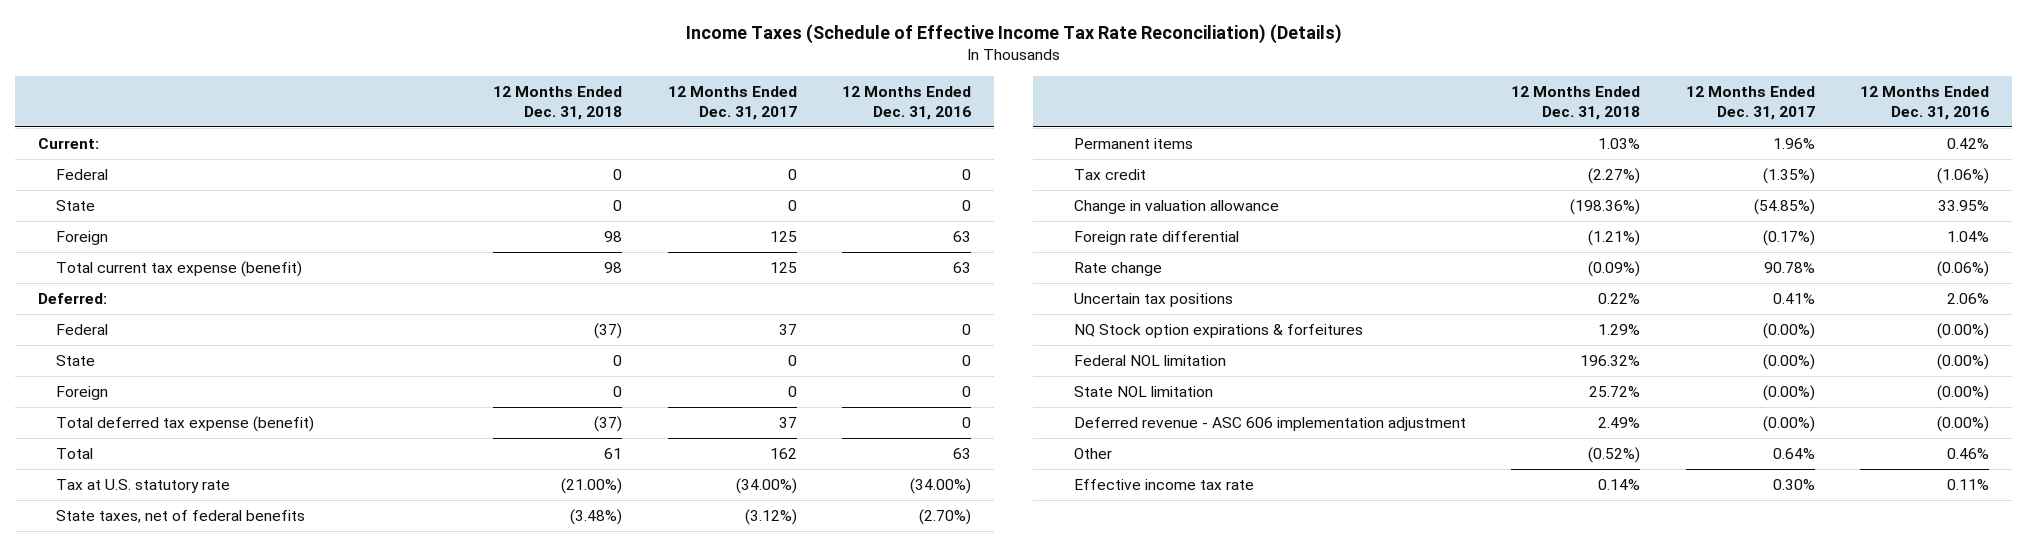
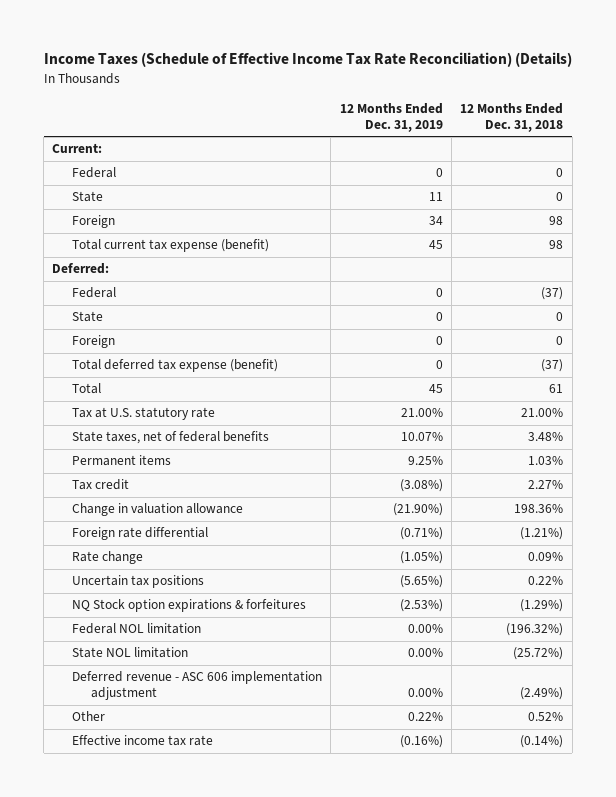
- | 12 Months Ended Dec. 31, 2018 | 12 Months Ended Dec. 31, 2017 | 12 Months Ended Dec. 31, 2016
+ | 12 Months Ended Dec. 31, 2019 | 12 Months Ended Dec. 31, 2018
- Tax at U.S. statutory rate | (21.00%) | (34.00%) | (34.00%)
- State taxes, net of federal benefits | (3.48%) | (3.12%) | (2.70%)
+ Tax at U.S. statutory rate | 21.00% | 21.00%
+ State taxes, net of federal benefits | 10.07% | 3.48%
- Tax credit | (2.27%) | (1.35%) | (1.06%)
- Change in valuation allowance | (198.36%) | (54.85%) | 33.95%
+ Tax credit | (3.08%) | 2.27%
+ Change in valuation allowance | (21.90%) | 198.36%
- Rate change | (0.09%) | 90.78% | (0.06%)
+ Rate change | (1.05%) | 0.09%
- NQ Stock option expirations & forfeitures | 1.29% | (0.00%) | (0.00%)
- Federal NOL limitation | 196.32% | (0.00%) | (0.00%)
- State NOL limitation | 25.72% | (0.00%) | (0.00%)
- Deferred revenue - ASC 606 implementation adjustment | 2.49% | (0.00%) | (0.00%)
- Other | (0.52%) | 0.64% | 0.46%
- Effective income tax rate | 0.14% | 0.30% | 0.11%
+ NQ Stock option expirations & forfeitures | (2.53%) | (1.29%)
+ Federal NOL limitation | 0.00% | (196.32%)
+ State NOL limitation | 0.00% | (25.72%)
+ Deferred revenue - ASC 606 implementation adjustment | 0.00% | (2.49%)
+ Other | 0.22% | 0.52%
+ Effective income tax rate | (0.16%) | (0.14%)

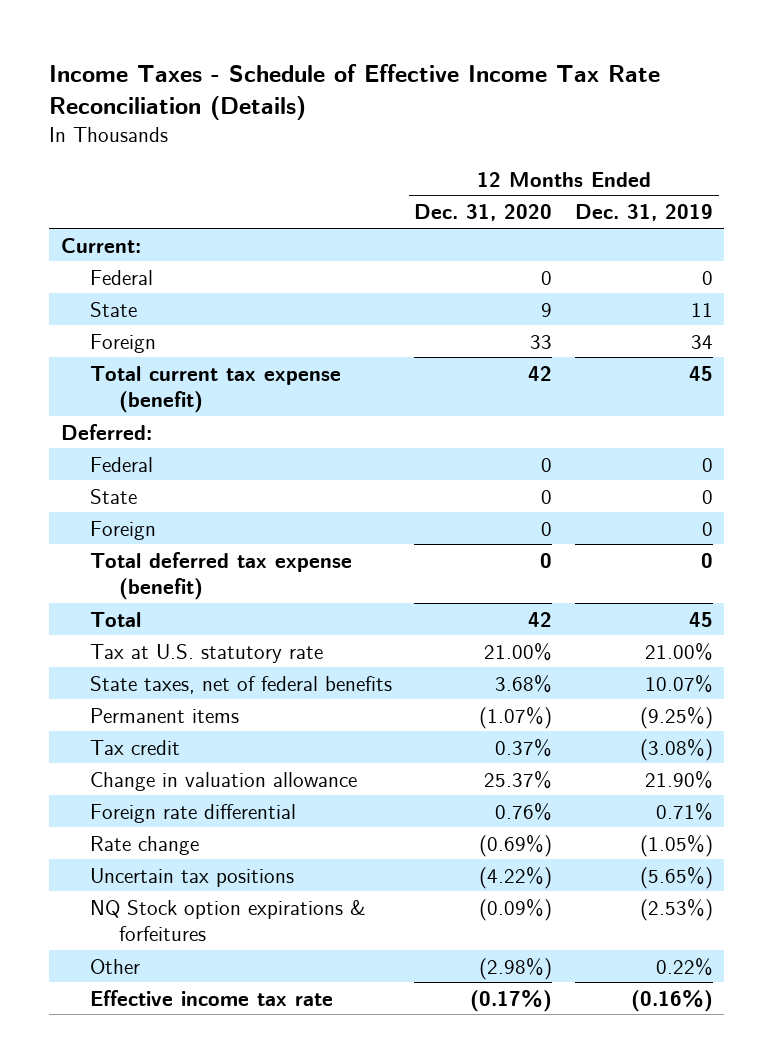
- Income Taxes (Schedule of Effective Income Tax Rate Reconciliation) (Details)
+ Income Taxes - Schedule of Effective Income Tax Rate Reconciliation (Details)
- | 12 Months Ended Dec. 31, 2019 | 12 Months Ended Dec. 31, 2018
+ | 12 Months Ended Dec. 31, 2020 | 12 Months Ended Dec. 31, 2019
- Permanent items | 9.25% | 1.03%
+ Permanent items | (1.07%) | (9.25%)
- Change in valuation allowance | (21.90%) | 198.36%
- Foreign rate differential | (0.71%) | (1.21%)
+ Change in valuation allowance | 25.37% | 21.90%
+ Foreign rate differential | 0.76% | 0.71%
- Federal NOL limitation | 0.00% | (196.32%)
- State NOL limitation | 0.00% | (25.72%)
- Deferred revenue - ASC 606 implementation adjustment | 0.00% | (2.49%)

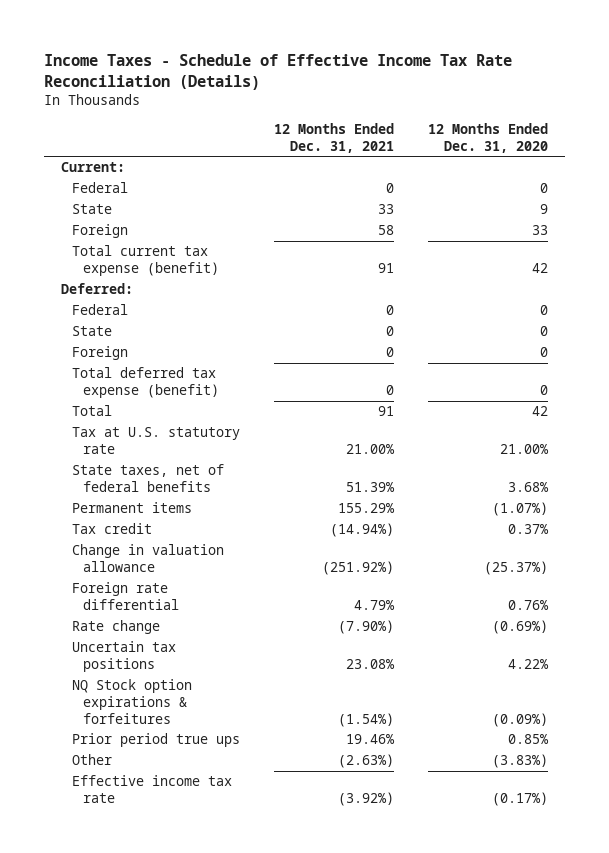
- | 12 Months Ended Dec. 31, 2020 | 12 Months Ended Dec. 31, 2019
+ | 12 Months Ended Dec. 31, 2021 | 12 Months Ended Dec. 31, 2020
- Change in valuation allowance | 25.37% | 21.90%
+ Change in valuation allowance | (251.92%) | (25.37%)
- Uncertain tax positions | (4.22%) | (5.65%)
+ Uncertain tax positions | 23.08% | 4.22%
- Other | (2.98%) | 0.22%
+ Prior period true ups | 19.46% | 0.85%
+ Other | (2.63%) | (3.83%)

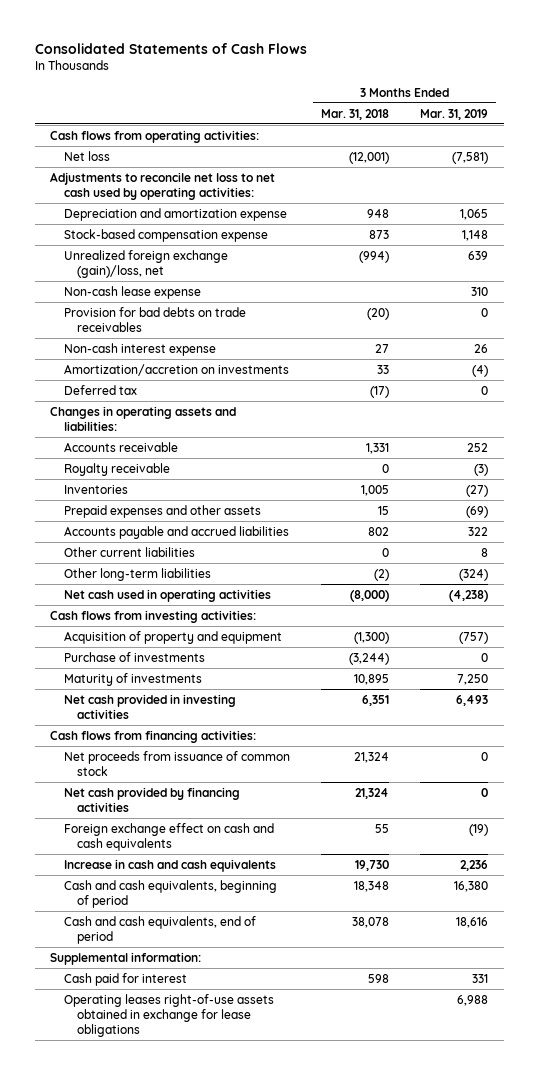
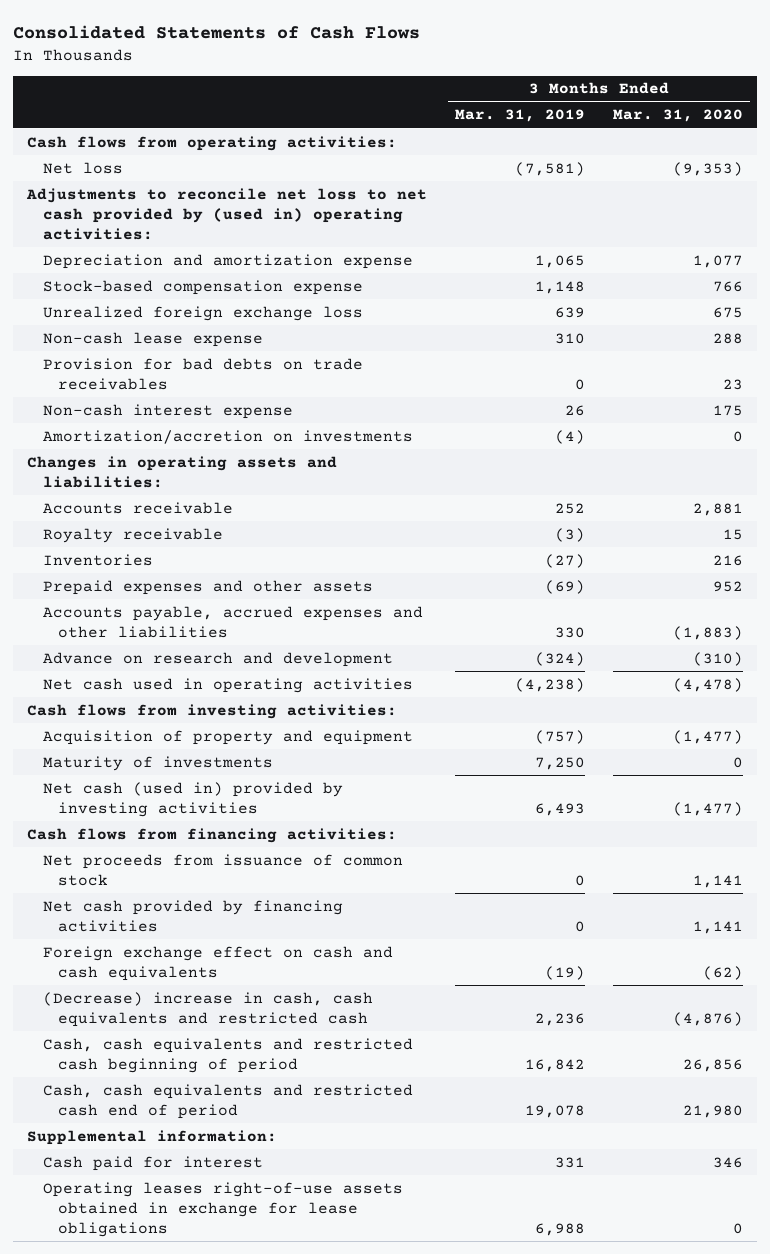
- | 3 Months Ended Mar. 31, 2018 | 3 Months Ended Mar. 31, 2019
+ | 3 Months Ended Mar. 31, 2019 | 3 Months Ended Mar. 31, 2020
- Adjustments to reconcile net loss to net cash used by operating activities:
+ Adjustments to reconcile net loss to net cash provided by (used in) operating activities:
- Unrealized foreign exchange (gain)/loss, net | (994) | 639
+ Unrealized foreign exchange loss | 639 | 675
- Deferred tax | (17) | 0
- Accounts payable and accrued liabilities | 802 | 322
- Other current liabilities | 0 | 8
- Other long-term liabilities | (2) | (324)
+ Accounts payable, accrued expenses and other liabilities | 330 | (1,883)
+ Advance on research and development | (324) | (310)
- Purchase of investments | (3,244) | 0
- Net cash provided in investing activities | 6,351 | 6,493
+ Net cash (used in) provided by investing activities | 6,493 | (1,477)
- Increase in cash and cash equivalents | 19,730 | 2,236
- Cash and cash equivalents, beginning of period | 18,348 | 16,380
- Cash and cash equivalents, end of period | 38,078 | 18,616
+ (Decrease) increase in cash, cash equivalents and restricted cash | 2,236 | (4,876)
+ Cash, cash equivalents and restricted cash beginning of period | 16,842 | 26,856
+ Cash, cash equivalents and restricted cash end of period | 19,078 | 21,980

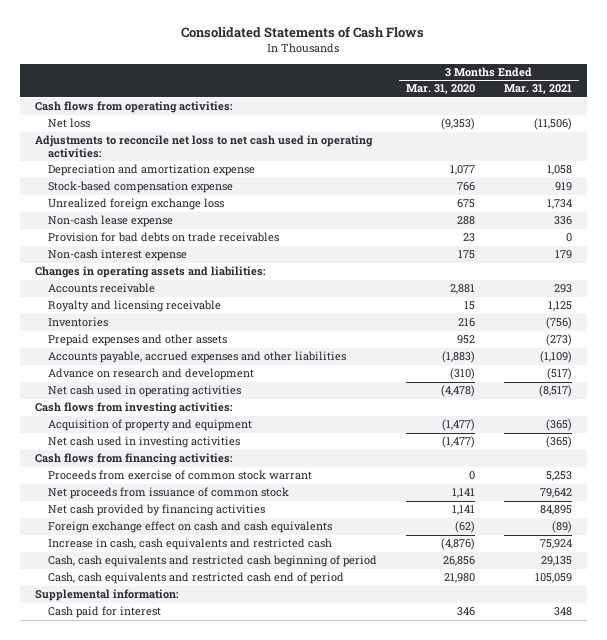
- | 3 Months Ended Mar. 31, 2019 | 3 Months Ended Mar. 31, 2020
+ | 3 Months Ended Mar. 31, 2020 | 3 Months Ended Mar. 31, 2021
- Adjustments to reconcile net loss to net cash provided by (used in) operating activities:
+ Adjustments to reconcile net loss to net cash used in operating activities:
- Amortization/accretion on investments | (4) | 0
- Royalty receivable | (3) | 15
+ Royalty and licensing receivable | 15 | 1,125
- Maturity of investments | 7,250 | 0
- Net cash (used in) provided by investing activities | 6,493 | (1,477)
+ Net cash used in investing activities | (1,477) | (365)
+ Proceeds from exercise of common stock warrant | 0 | 5,253
- (Decrease) increase in cash, cash equivalents and restricted cash | 2,236 | (4,876)
+ Increase in cash, cash equivalents and restricted cash | (4,876) | 75,924
- Operating leases right-of-use assets obtained in exchange for lease obligations | 6,988 | 0

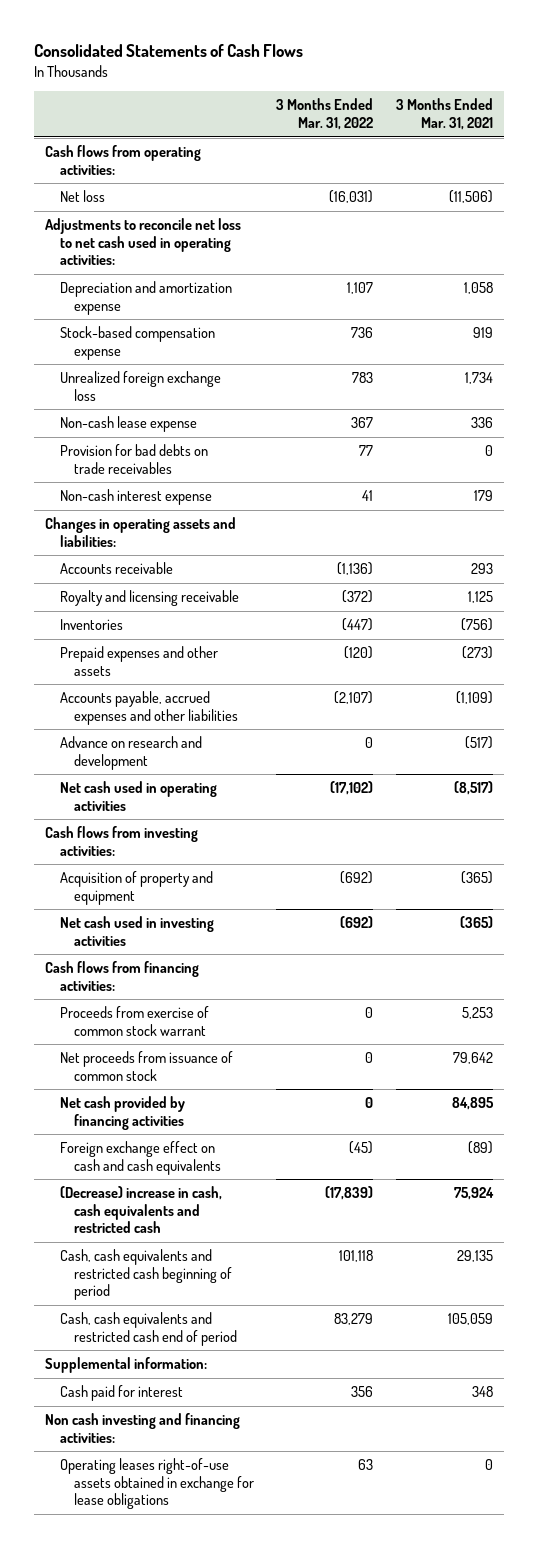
- | 3 Months Ended Mar. 31, 2020 | 3 Months Ended Mar. 31, 2021
+ | 3 Months Ended Mar. 31, 2022 | 3 Months Ended Mar. 31, 2021
- Increase in cash, cash equivalents and restricted cash | (4,876) | 75,924
+ (Decrease) increase in cash, cash equivalents and restricted cash | (17,839) | 75,924
+ Non cash investing and financing activities:
+ Operating leases right-of-use assets obtained in exchange for lease obligations | 63 | 0

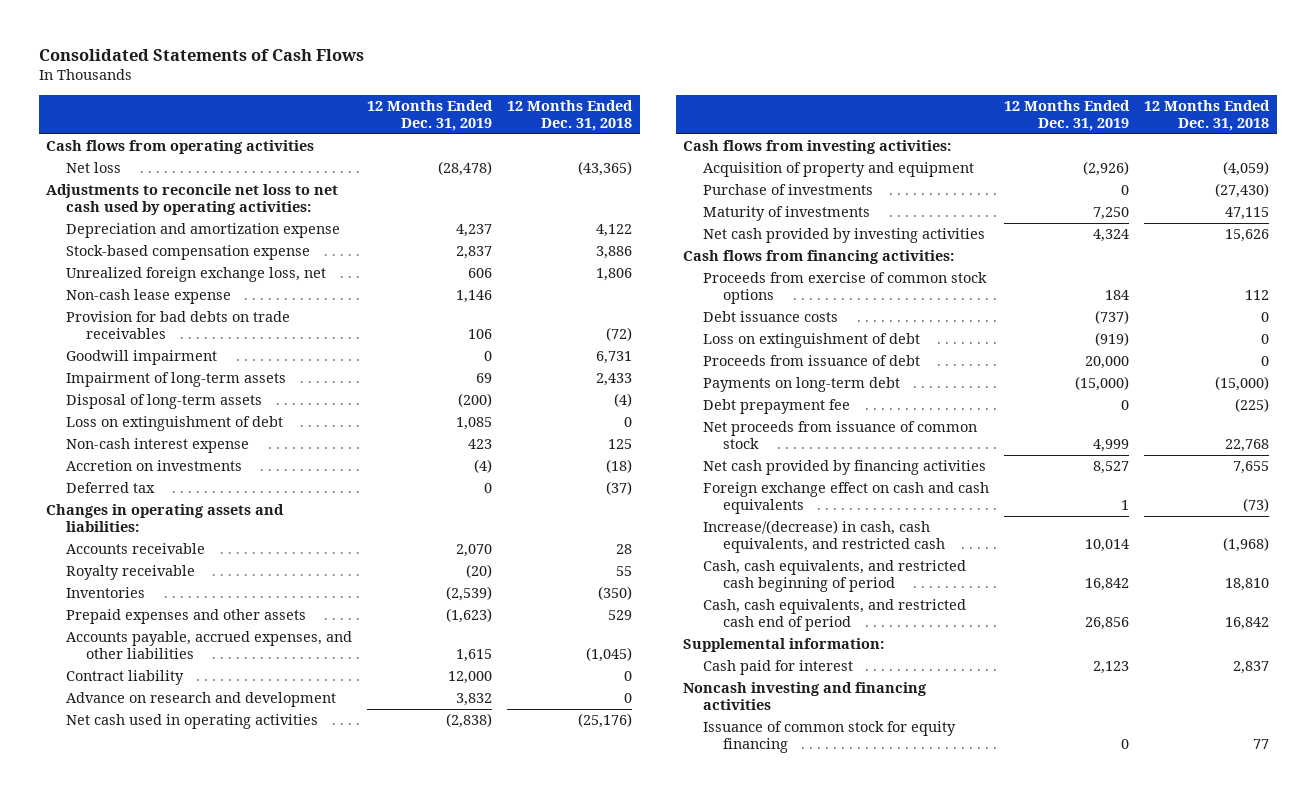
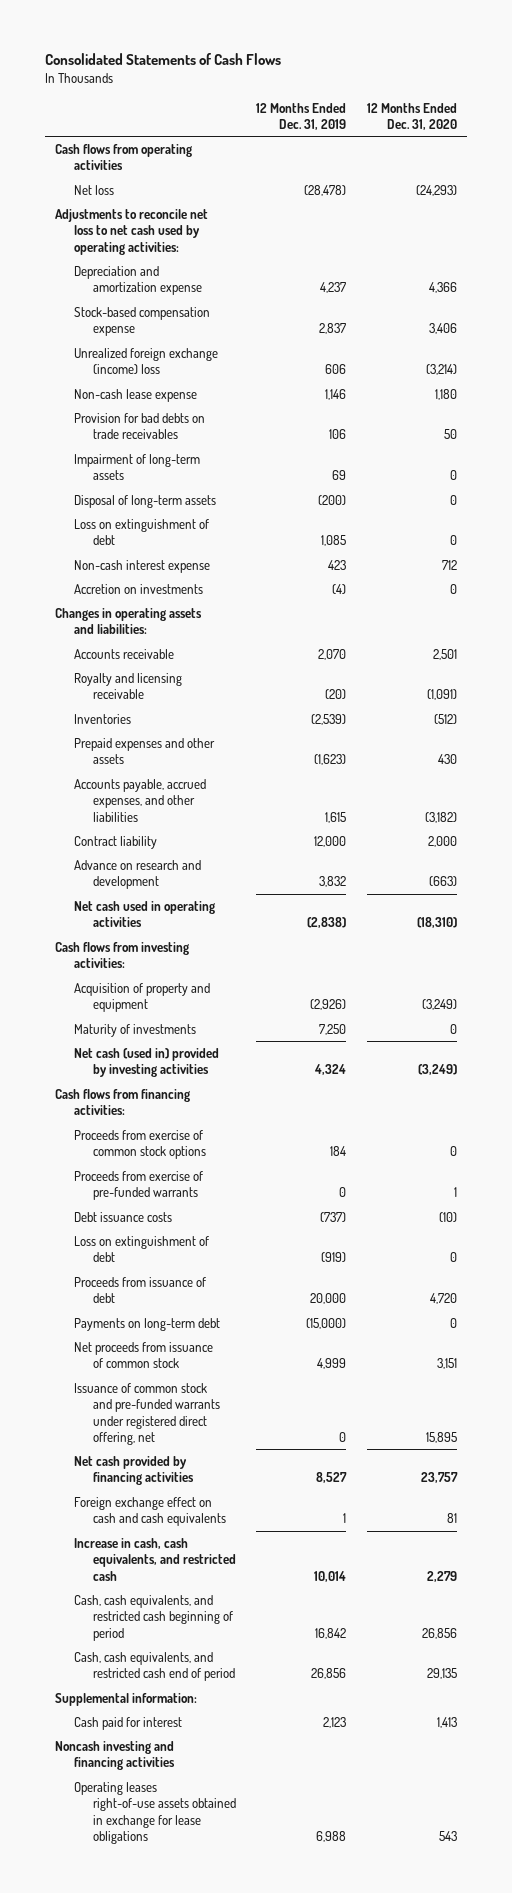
- | 12 Months Ended Dec. 31, 2019 | 12 Months Ended Dec. 31, 2018
+ | 12 Months Ended Dec. 31, 2019 | 12 Months Ended Dec. 31, 2020
- Unrealized foreign exchange loss, net | 606 | 1,806
+ Unrealized foreign exchange (income) loss | 606 | (3,214)
- Goodwill impairment | 0 | 6,731
- Deferred tax | 0 | (37)
- Royalty receivable | (20) | 55
+ Royalty and licensing receivable | (20) | (1,091)
- Purchase of investments | 0 | (27,430)
- Net cash provided by investing activities | 4,324 | 15,626
+ Net cash (used in) provided by investing activities | 4,324 | (3,249)
+ Proceeds from exercise of pre-funded warrants | 0 | 1
- Debt prepayment fee | 0 | (225)
+ Issuance of common stock and pre-funded warrants under registered direct offering, net | 0 | 15,895
- Increase/(decrease) in cash, cash equivalents, and restricted cash | 10,014 | (1,968)
+ Increase in cash, cash equivalents, and restricted cash | 10,014 | 2,279
- Issuance of common stock for equity financing | 0 | 77
+ Operating leases right-of-use assets obtained in exchange for lease obligations | 6,988 | 543

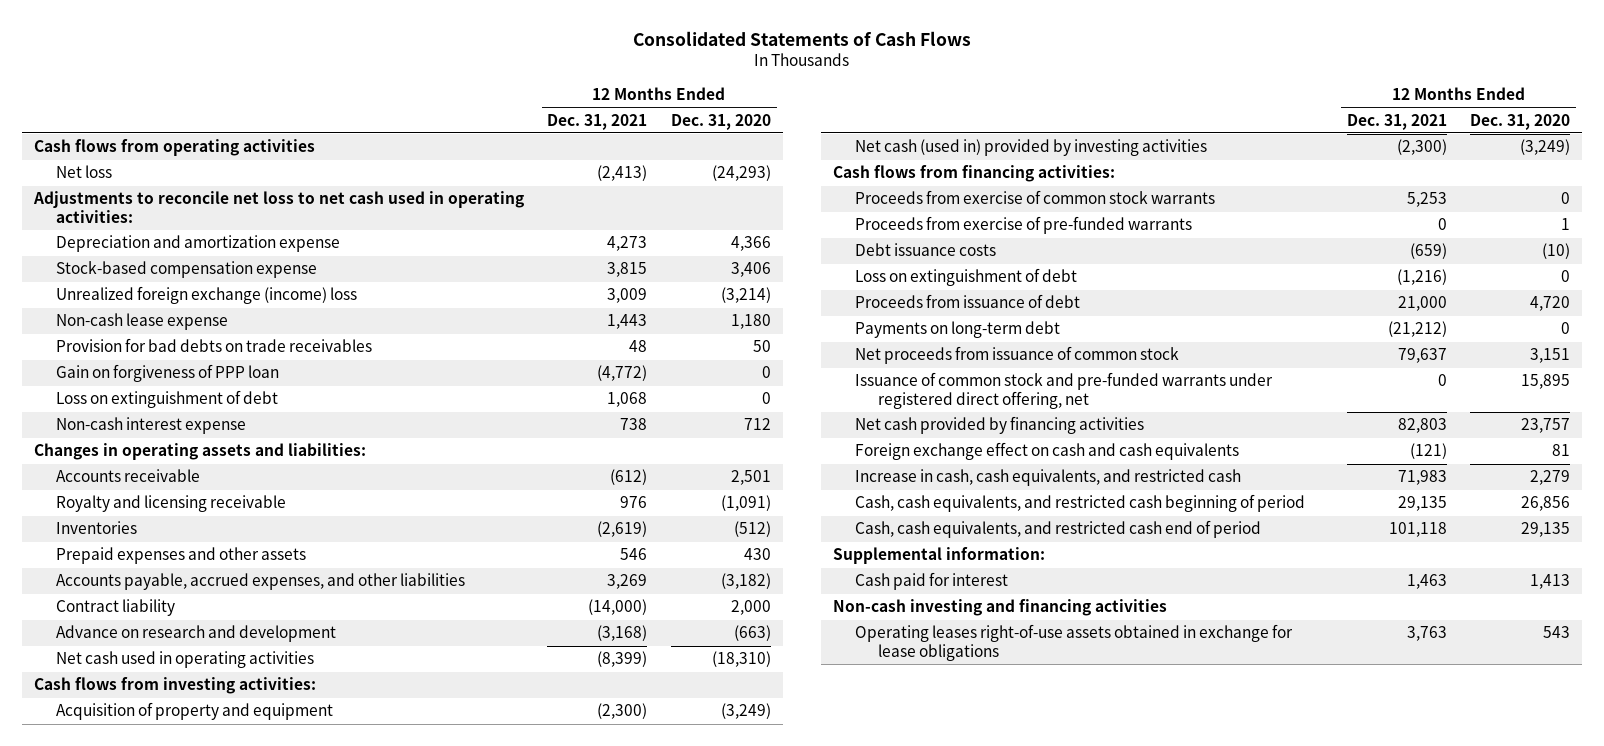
- | 12 Months Ended Dec. 31, 2019 | 12 Months Ended Dec. 31, 2020
+ | 12 Months Ended Dec. 31, 2021 | 12 Months Ended Dec. 31, 2020
- Adjustments to reconcile net loss to net cash used by operating activities:
+ Adjustments to reconcile net loss to net cash used in operating activities:
- Impairment of long-term assets | 69 | 0
- Disposal of long-term assets | (200) | 0
+ Gain on forgiveness of PPP loan | (4,772) | 0
- Accretion on investments | (4) | 0
- Maturity of investments | 7,250 | 0
- Proceeds from exercise of common stock options | 184 | 0
+ Proceeds from exercise of common stock warrants | 5,253 | 0
- Noncash investing and financing activities
+ Non-cash investing and financing activities

